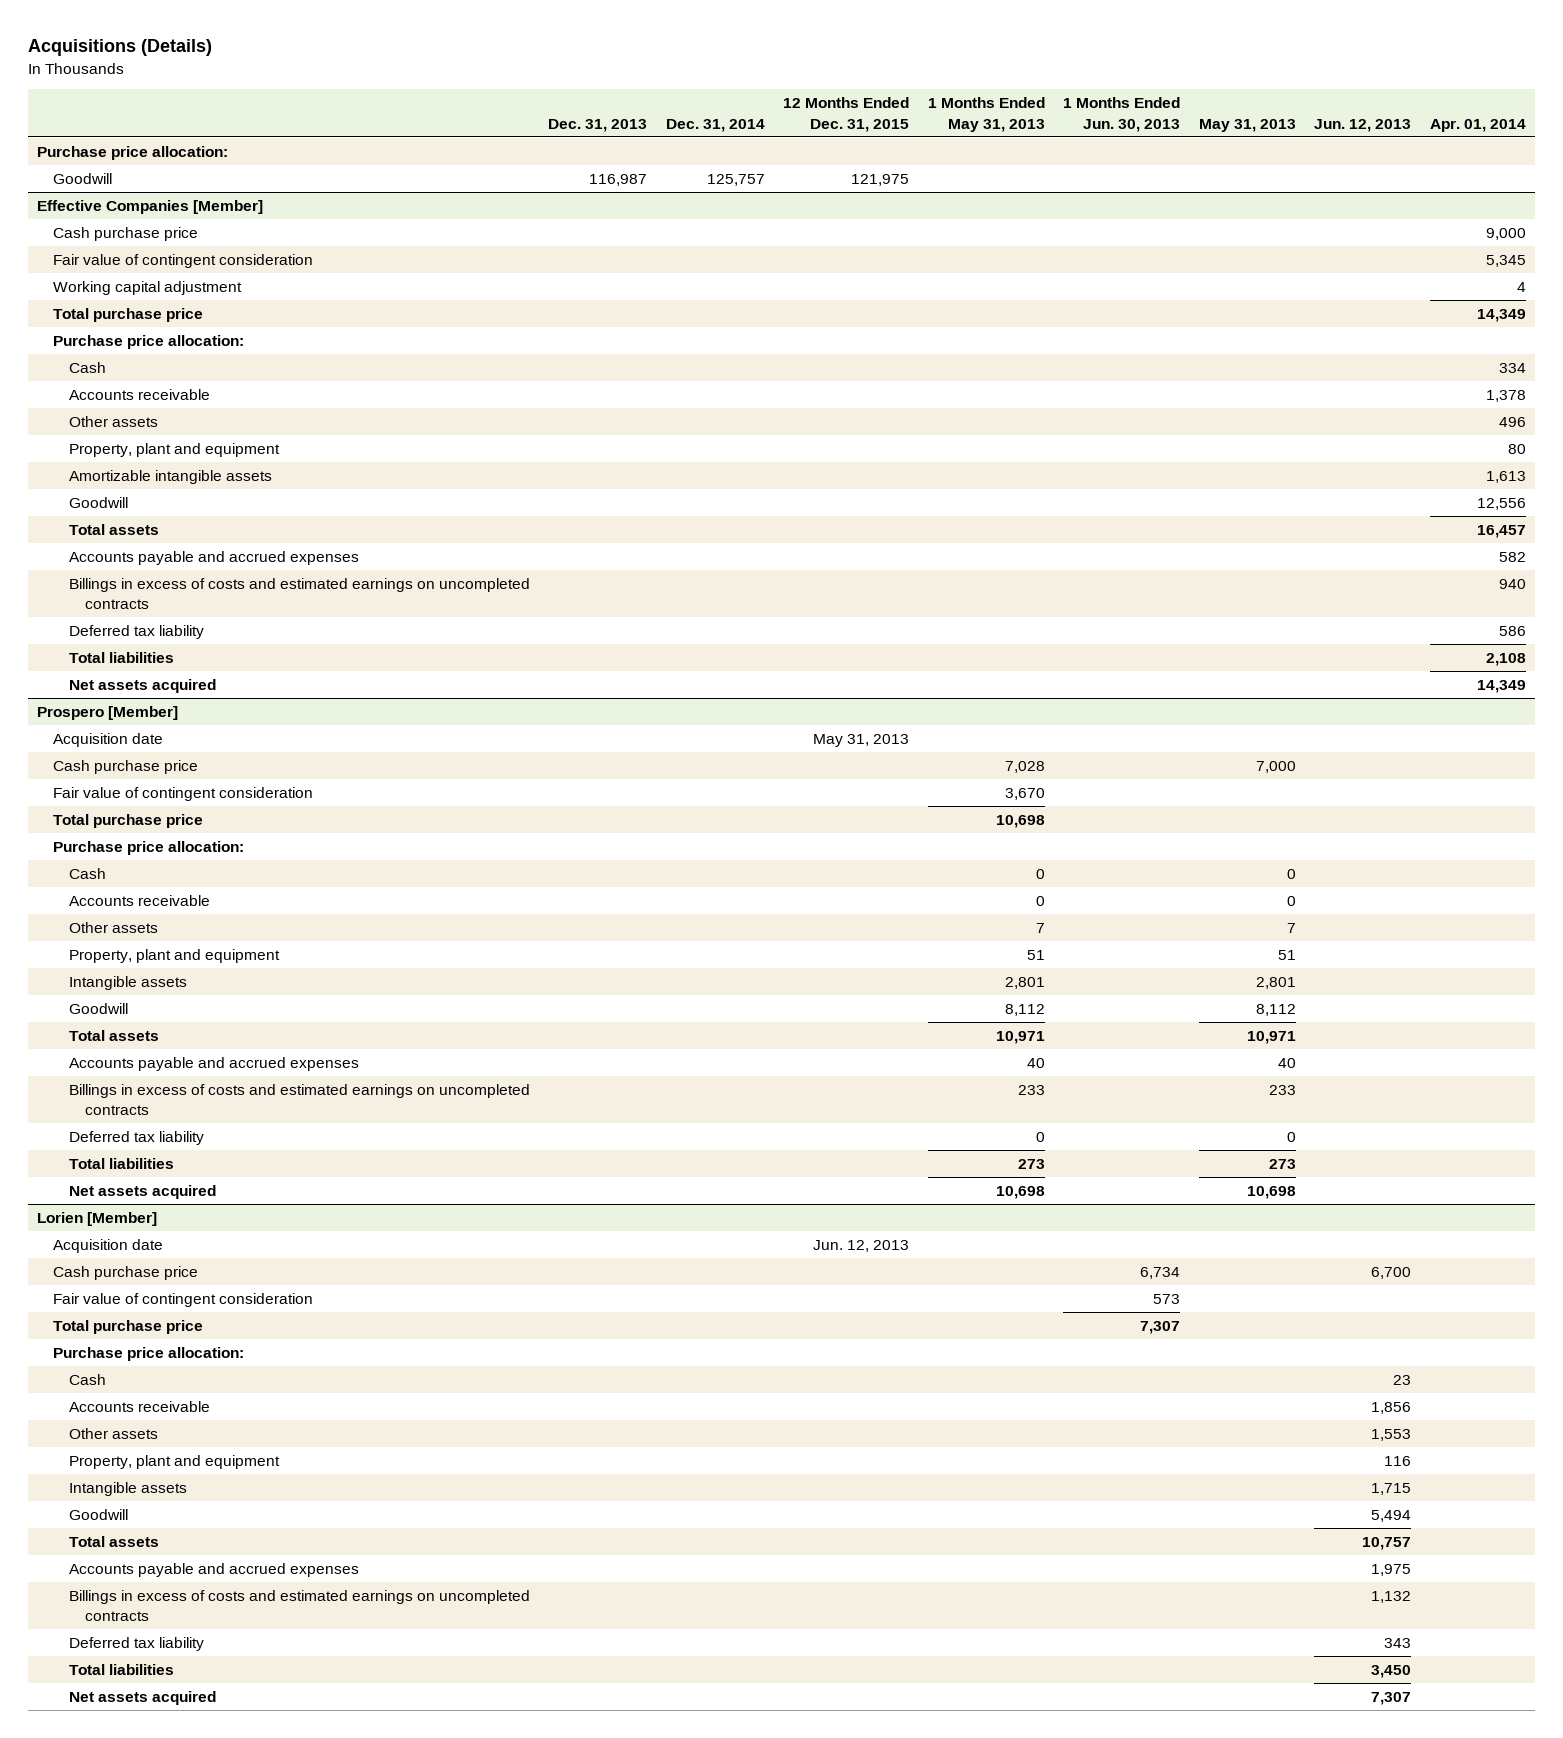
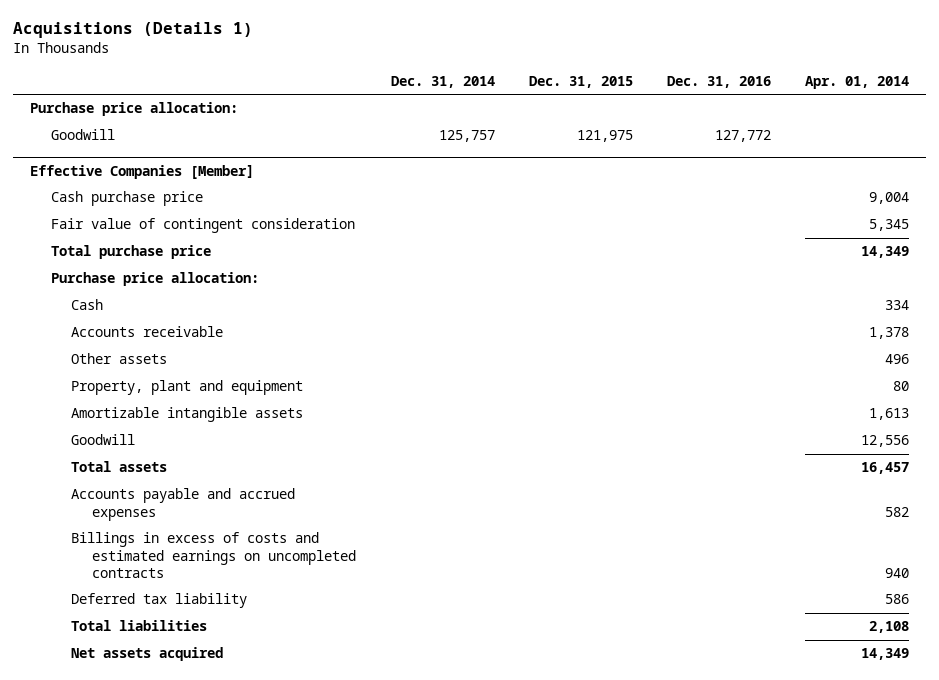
- Acquisitions (Details)
+ Acquisitions (Details 1)
- | Dec. 31, 2013 | Dec. 31, 2014 | 12 Months Ended Dec. 31, 2015 | 1 Months Ended May 31, 2013 | 1 Months Ended Jun. 30, 2013 | May 31, 2013 | Jun. 12, 2013 | Apr. 01, 2014
+ | Dec. 31, 2014 | Dec. 31, 2015 | Dec. 31, 2016 | Apr. 01, 2014
@ Effective Companies [Member]
- Cash purchase price | | | | | | | | 9,000
+ Cash purchase price | | | | 9,004
- Working capital adjustment | | | | | | | | 4
- Prospero [Member]
- Acquisition date | | | May 31, 2013 | | | | |
- Cash purchase price | | | | 7,028 | | 7,000 | |
- Fair value of contingent consideration | | | | 3,670 | | | |
- Total purchase price | | | | 10,698 | | | |
- Purchase price allocation:
- Cash | | | | 0 | | 0 | |
- Accounts receivable | | | | 0 | | 0 | |
- Other assets | | | | 7 | | 7 | |
- Property, plant and equipment | | | | 51 | | 51 | |
- Intangible assets | | | | 2,801 | | 2,801 | |
- Goodwill | | | | 8,112 | | 8,112 | |
- Total assets | | | | 10,971 | | 10,971 | |
- Accounts payable and accrued expenses | | | | 40 | | 40 | |
- Billings in excess of costs and estimated earnings on uncompleted contracts | | | | 233 | | 233 | |
- Deferred tax liability | | | | 0 | | 0 | |
- Total liabilities | | | | 273 | | 273 | |
- Net assets acquired | | | | 10,698 | | 10,698 | |
- Lorien [Member]
- Acquisition date | | | Jun. 12, 2013 | | | | |
- Cash purchase price | | | | | 6,734 | | 6,700 |
- Fair value of contingent consideration | | | | | 573 | | |
- Total purchase price | | | | | 7,307 | | |
- Purchase price allocation:
- Cash | | | | | | | 23 |
- Accounts receivable | | | | | | | 1,856 |
- Other assets | | | | | | | 1,553 |
- Property, plant and equipment | | | | | | | 116 |
- Intangible assets | | | | | | | 1,715 |
- Goodwill | | | | | | | 5,494 |
- Total assets | | | | | | | 10,757 |
- Accounts payable and accrued expenses | | | | | | | 1,975 |
- Billings in excess of costs and estimated earnings on uncompleted contracts | | | | | | | 1,132 |
- Deferred tax liability | | | | | | | 343 |
- Total liabilities | | | | | | | 3,450 |
- Net assets acquired | | | | | | | 7,307 |

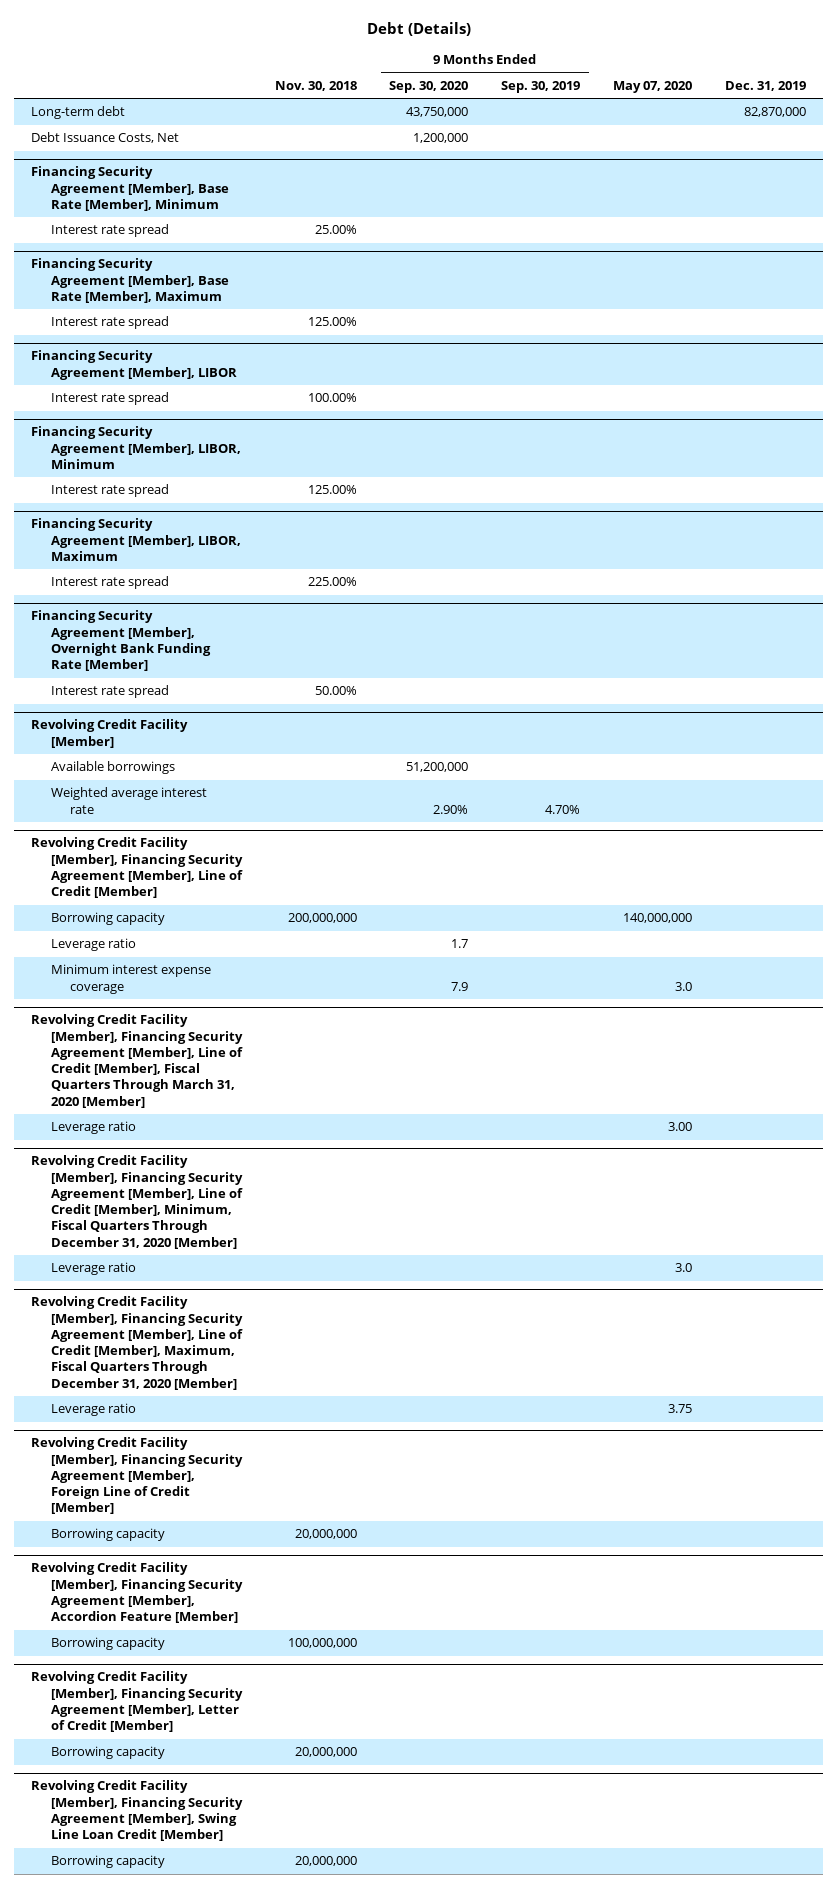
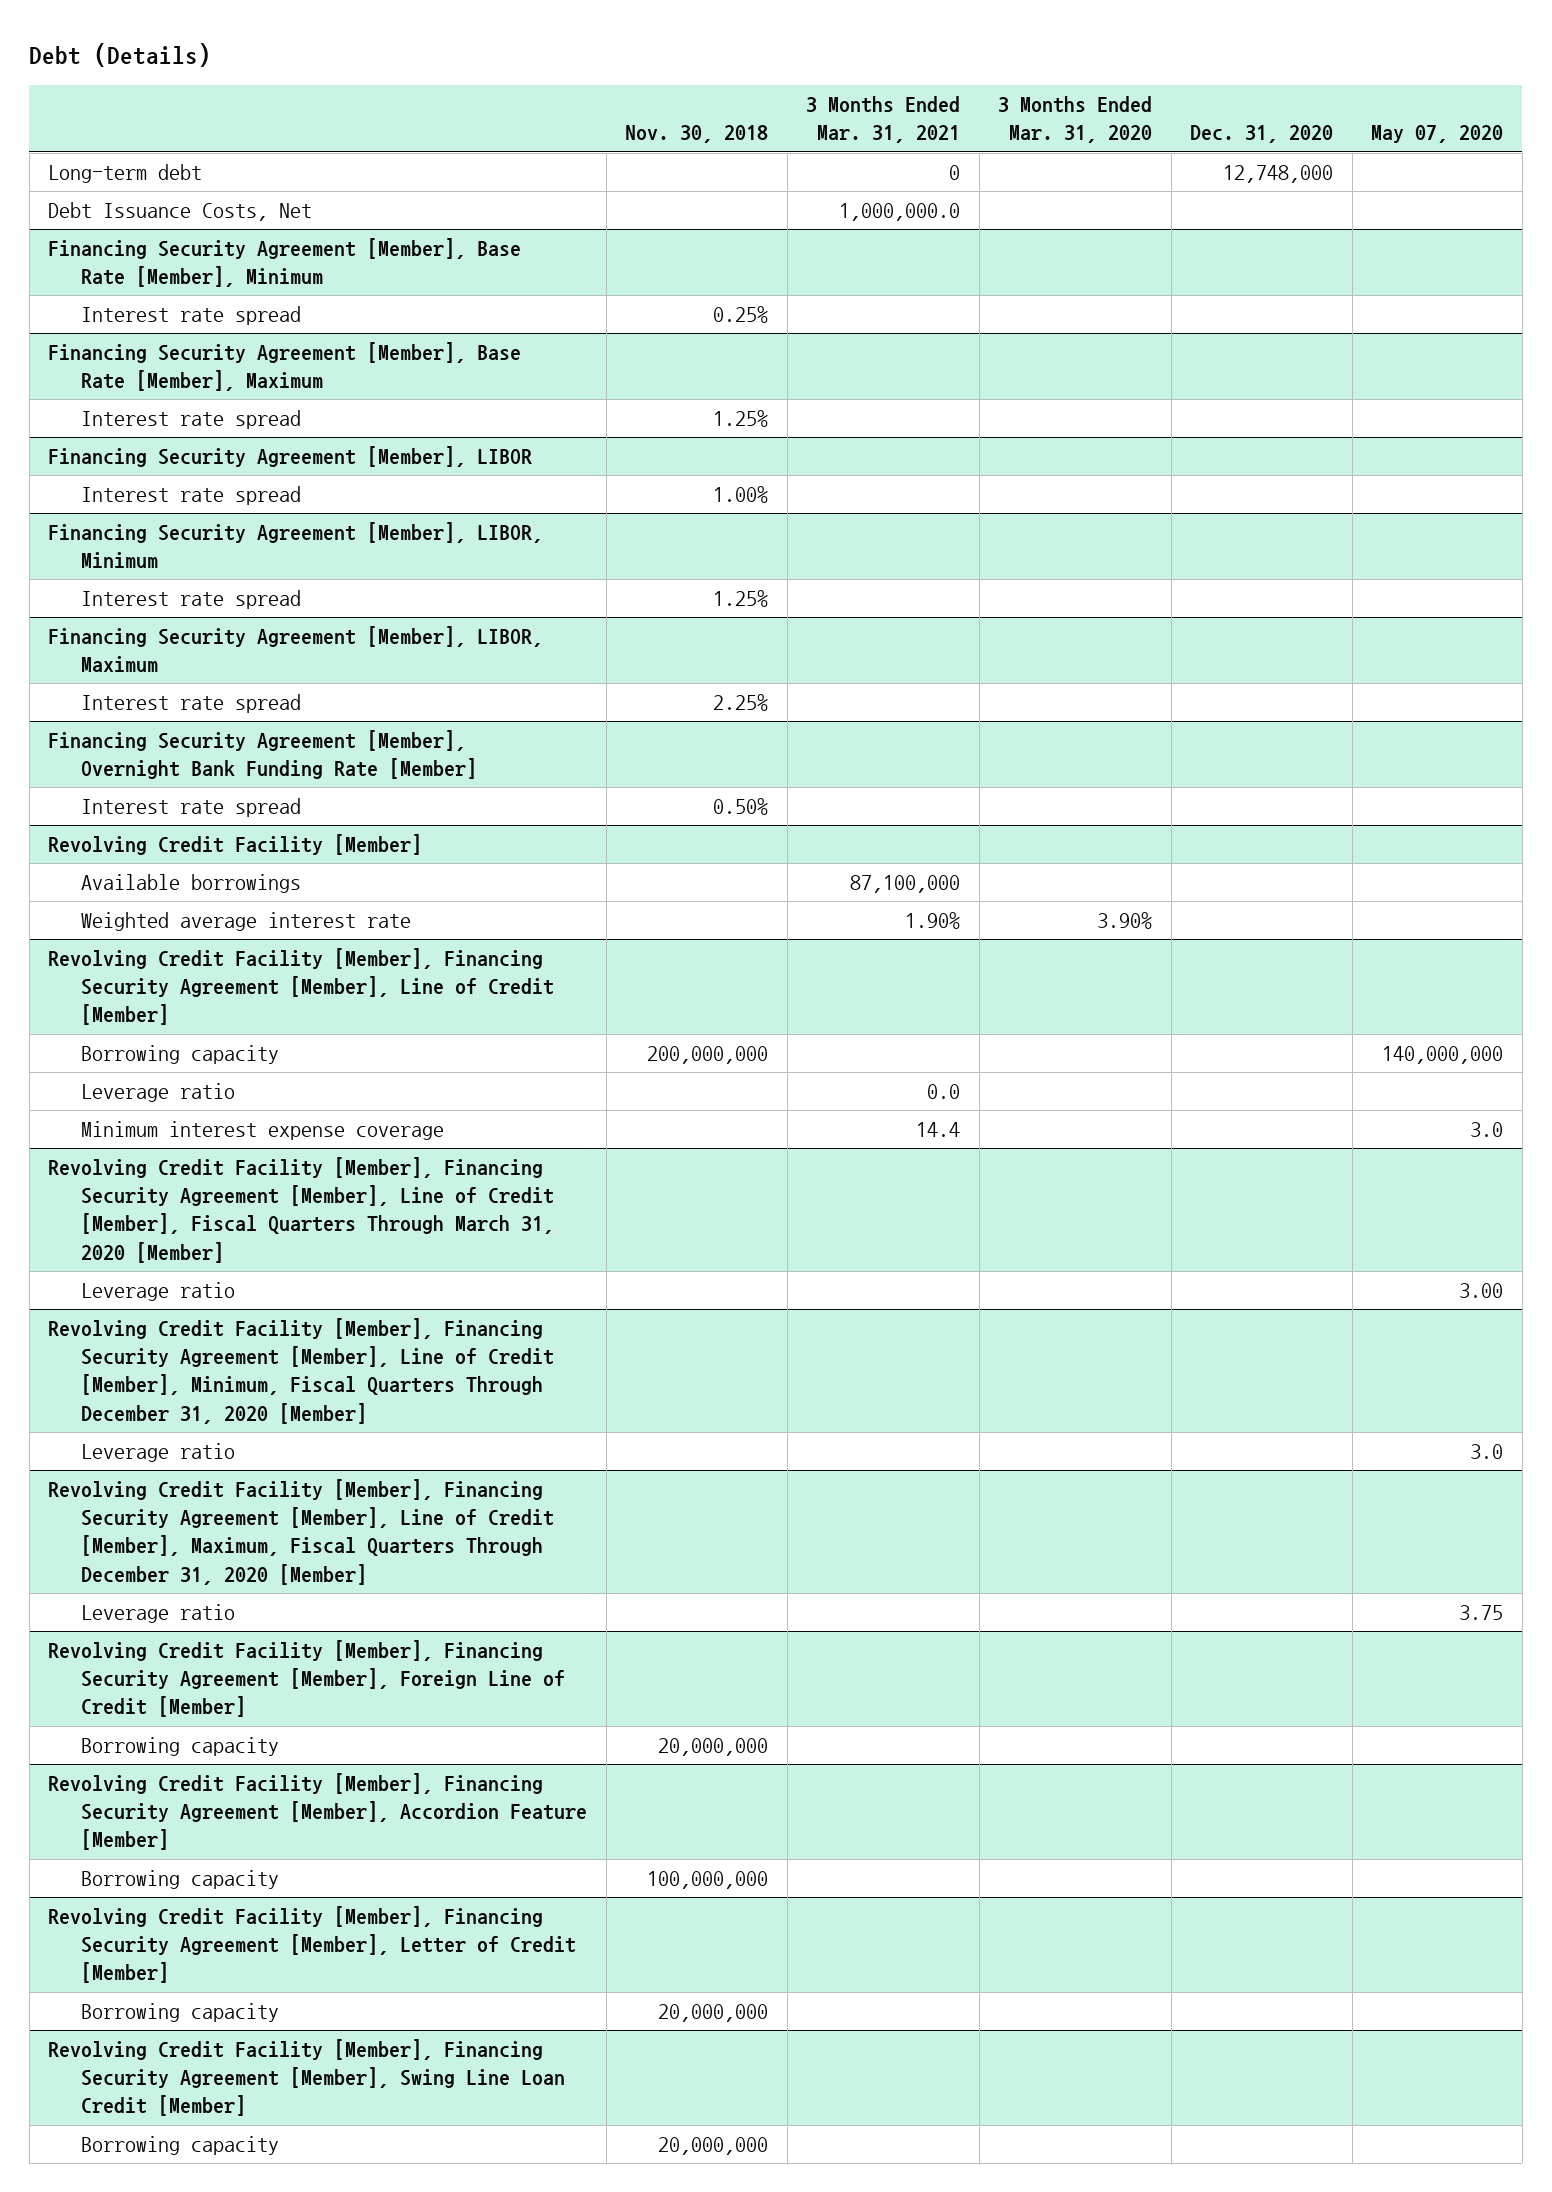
- | Nov. 30, 2018 | 9 Months Ended Sep. 30, 2020 | 9 Months Ended Sep. 30, 2019 | May 07, 2020 | Dec. 31, 2019
+ | Nov. 30, 2018 | 3 Months Ended Mar. 31, 2021 | 3 Months Ended Mar. 31, 2020 | Dec. 31, 2020 | May 07, 2020
@ Financing Security Agreement [Member], Base Rate [Member], Minimum
- Interest rate spread | 25.00% | | | |
+ Interest rate spread | 0.25% | | | |
@ Financing Security Agreement [Member], Base Rate [Member], Maximum
- Interest rate spread | 125.00% | | | |
+ Interest rate spread | 1.25% | | | |
@ Financing Security Agreement [Member], LIBOR
- Interest rate spread | 100.00% | | | |
+ Interest rate spread | 1.00% | | | |
@ Financing Security Agreement [Member], LIBOR, Minimum
- Interest rate spread | 125.00% | | | |
+ Interest rate spread | 1.25% | | | |
@ Financing Security Agreement [Member], LIBOR, Maximum
- Interest rate spread | 225.00% | | | |
+ Interest rate spread | 2.25% | | | |
@ Financing Security Agreement [Member], Overnight Bank Funding Rate [Member]
- Interest rate spread | 50.00% | | | |
+ Interest rate spread | 0.50% | | | |

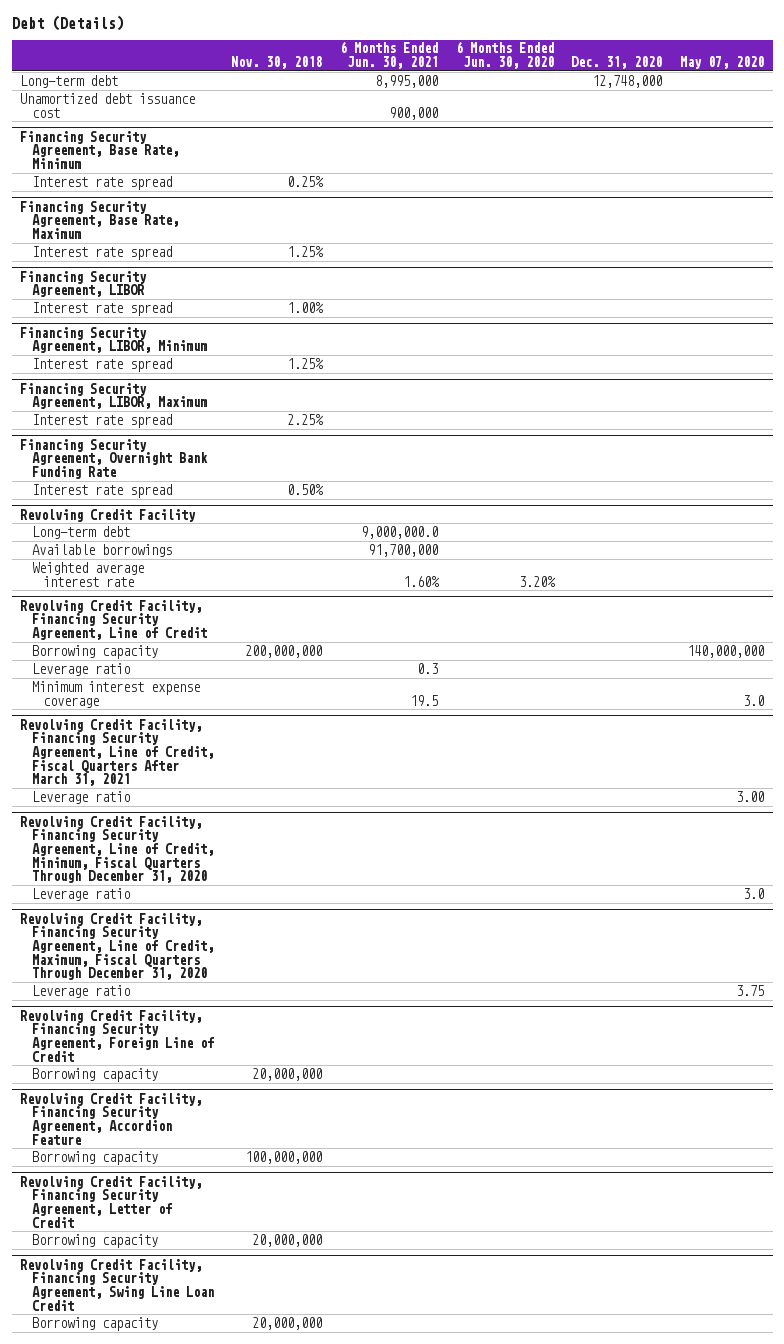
- | Nov. 30, 2018 | 3 Months Ended Mar. 31, 2021 | 3 Months Ended Mar. 31, 2020 | Dec. 31, 2020 | May 07, 2020
+ | Nov. 30, 2018 | 6 Months Ended Jun. 30, 2021 | 6 Months Ended Jun. 30, 2020 | Dec. 31, 2020 | May 07, 2020
- Debt Issuance Costs, Net | | 1,000,000.0 | | |
- Financing Security Agreement [Member], Base Rate [Member], Minimum
+ Unamortized debt issuance cost | | 900,000 | | |
+ Financing Security Agreement, Base Rate, Minimum
- Financing Security Agreement [Member], Base Rate [Member], Maximum
+ Financing Security Agreement, Base Rate, Maximum
- Financing Security Agreement [Member], LIBOR
+ Financing Security Agreement, LIBOR
- Financing Security Agreement [Member], LIBOR, Minimum
+ Financing Security Agreement, LIBOR, Minimum
- Financing Security Agreement [Member], LIBOR, Maximum
+ Financing Security Agreement, LIBOR, Maximum
- Financing Security Agreement [Member], Overnight Bank Funding Rate [Member]
+ Financing Security Agreement, Overnight Bank Funding Rate
- Revolving Credit Facility [Member]
+ Revolving Credit Facility
+ Long-term debt | | 9,000,000.0 | | |
- Revolving Credit Facility [Member], Financing Security Agreement [Member], Line of Credit [Member]
+ Revolving Credit Facility, Financing Security Agreement, Line of Credit
- Revolving Credit Facility [Member], Financing Security Agreement [Member], Line of Credit [Member], Fiscal Quarters Through March 31, 2020 [Member]
+ Revolving Credit Facility, Financing Security Agreement, Line of Credit, Fiscal Quarters After March 31, 2021
- Revolving Credit Facility [Member], Financing Security Agreement [Member], Line of Credit [Member], Minimum, Fiscal Quarters Through December 31, 2020 [Member]
+ Revolving Credit Facility, Financing Security Agreement, Line of Credit, Minimum, Fiscal Quarters Through December 31, 2020
- Revolving Credit Facility [Member], Financing Security Agreement [Member], Line of Credit [Member], Maximum, Fiscal Quarters Through December 31, 2020 [Member]
+ Revolving Credit Facility, Financing Security Agreement, Line of Credit, Maximum, Fiscal Quarters Through December 31, 2020
- Revolving Credit Facility [Member], Financing Security Agreement [Member], Foreign Line of Credit [Member]
+ Revolving Credit Facility, Financing Security Agreement, Foreign Line of Credit
- Revolving Credit Facility [Member], Financing Security Agreement [Member], Accordion Feature [Member]
+ Revolving Credit Facility, Financing Security Agreement, Accordion Feature
- Revolving Credit Facility [Member], Financing Security Agreement [Member], Letter of Credit [Member]
+ Revolving Credit Facility, Financing Security Agreement, Letter of Credit
- Revolving Credit Facility [Member], Financing Security Agreement [Member], Swing Line Loan Credit [Member]
+ Revolving Credit Facility, Financing Security Agreement, Swing Line Loan Credit

